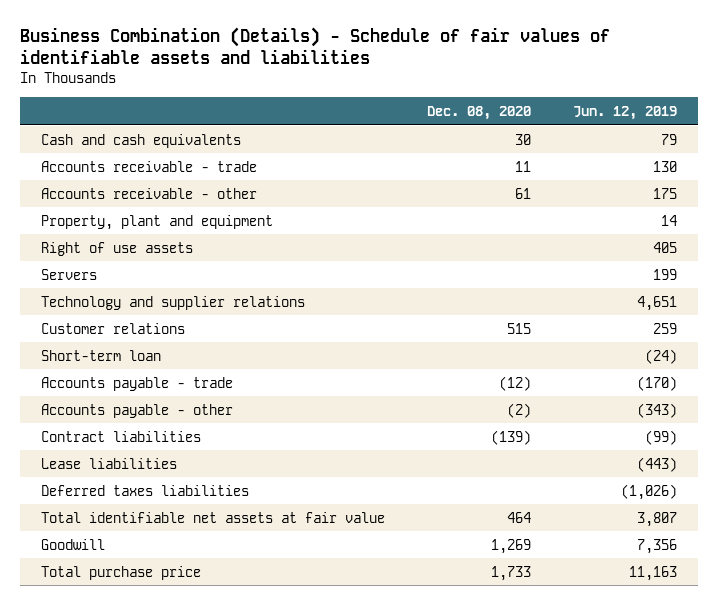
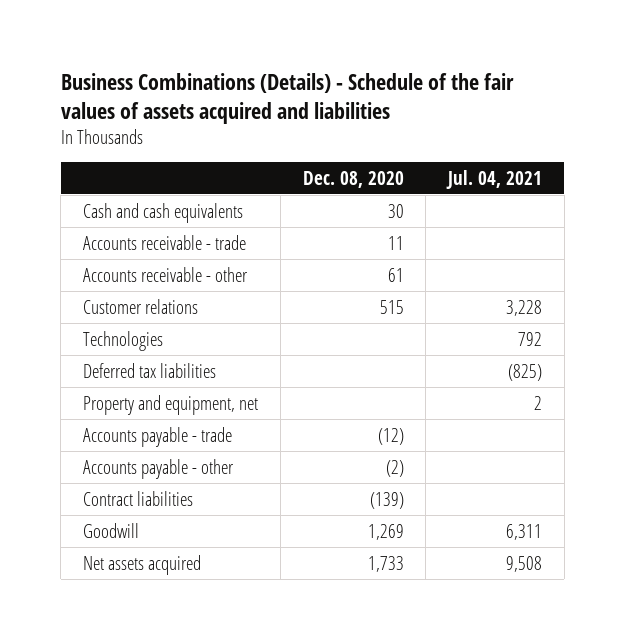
- Business Combination (Details) - Schedule of fair values of identifiable assets and liabilities
+ Business Combinations (Details) - Schedule of the fair values of assets acquired and liabilities
- | Dec. 08, 2020 | Jun. 12, 2019
+ | Dec. 08, 2020 | Jul. 04, 2021
- Property, plant and equipment | | 14
- Right of use assets | | 405
- Servers | | 199
- Technology and supplier relations | | 4,651
- Short-term loan | | (24)
+ Technologies | | 792
+ Deferred tax liabilities | | (825)
+ Property and equipment, net | | 2
- Lease liabilities | | (443)
- Deferred taxes liabilities | | (1,026)
- Total identifiable net assets at fair value | 464 | 3,807
- Total purchase price | 1,733 | 11,163
+ Net assets acquired | 1,733 | 9,508

